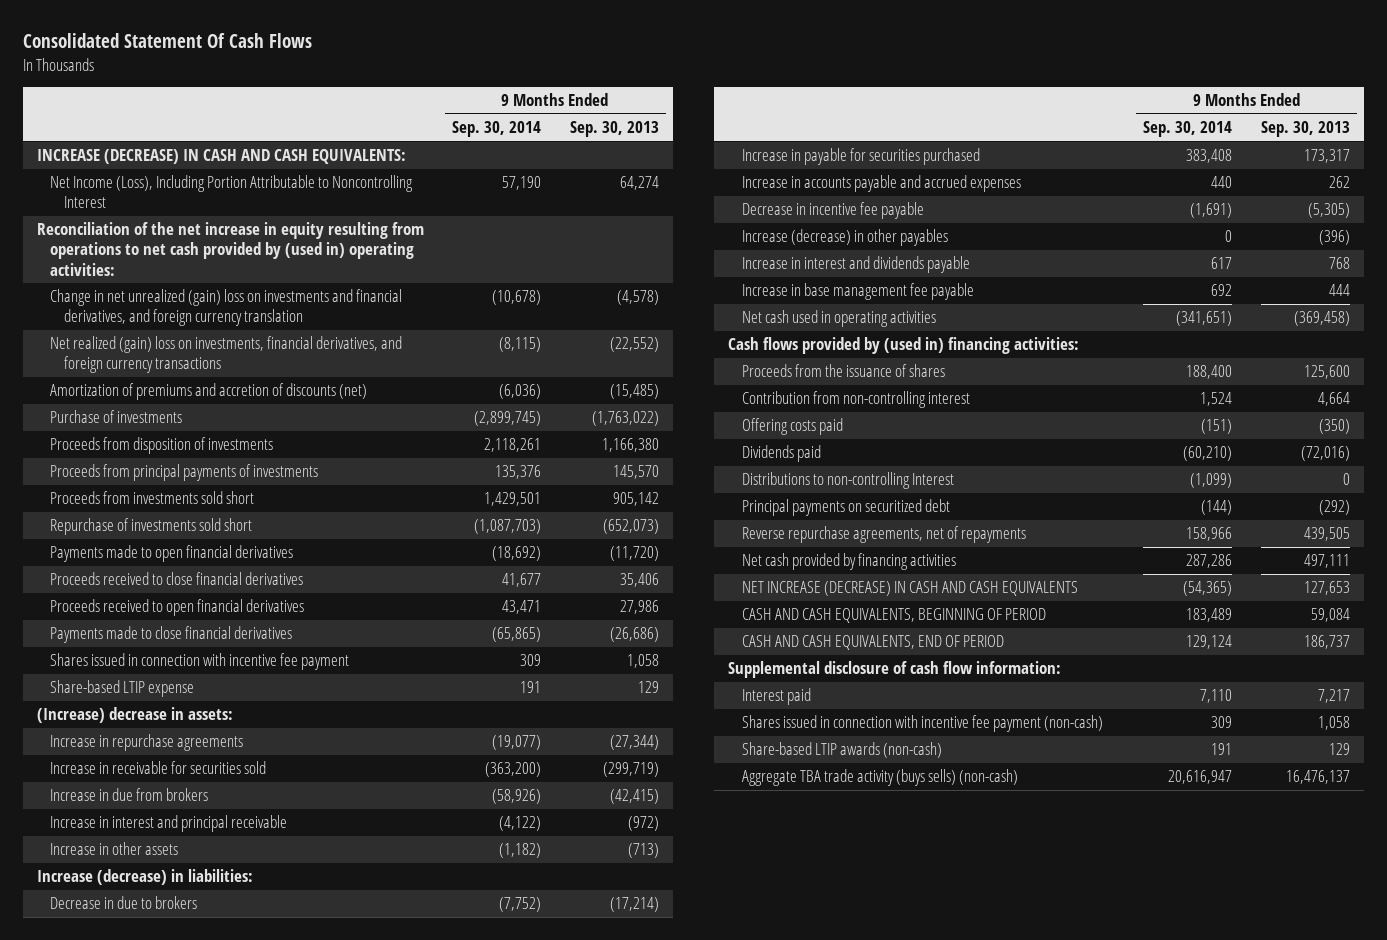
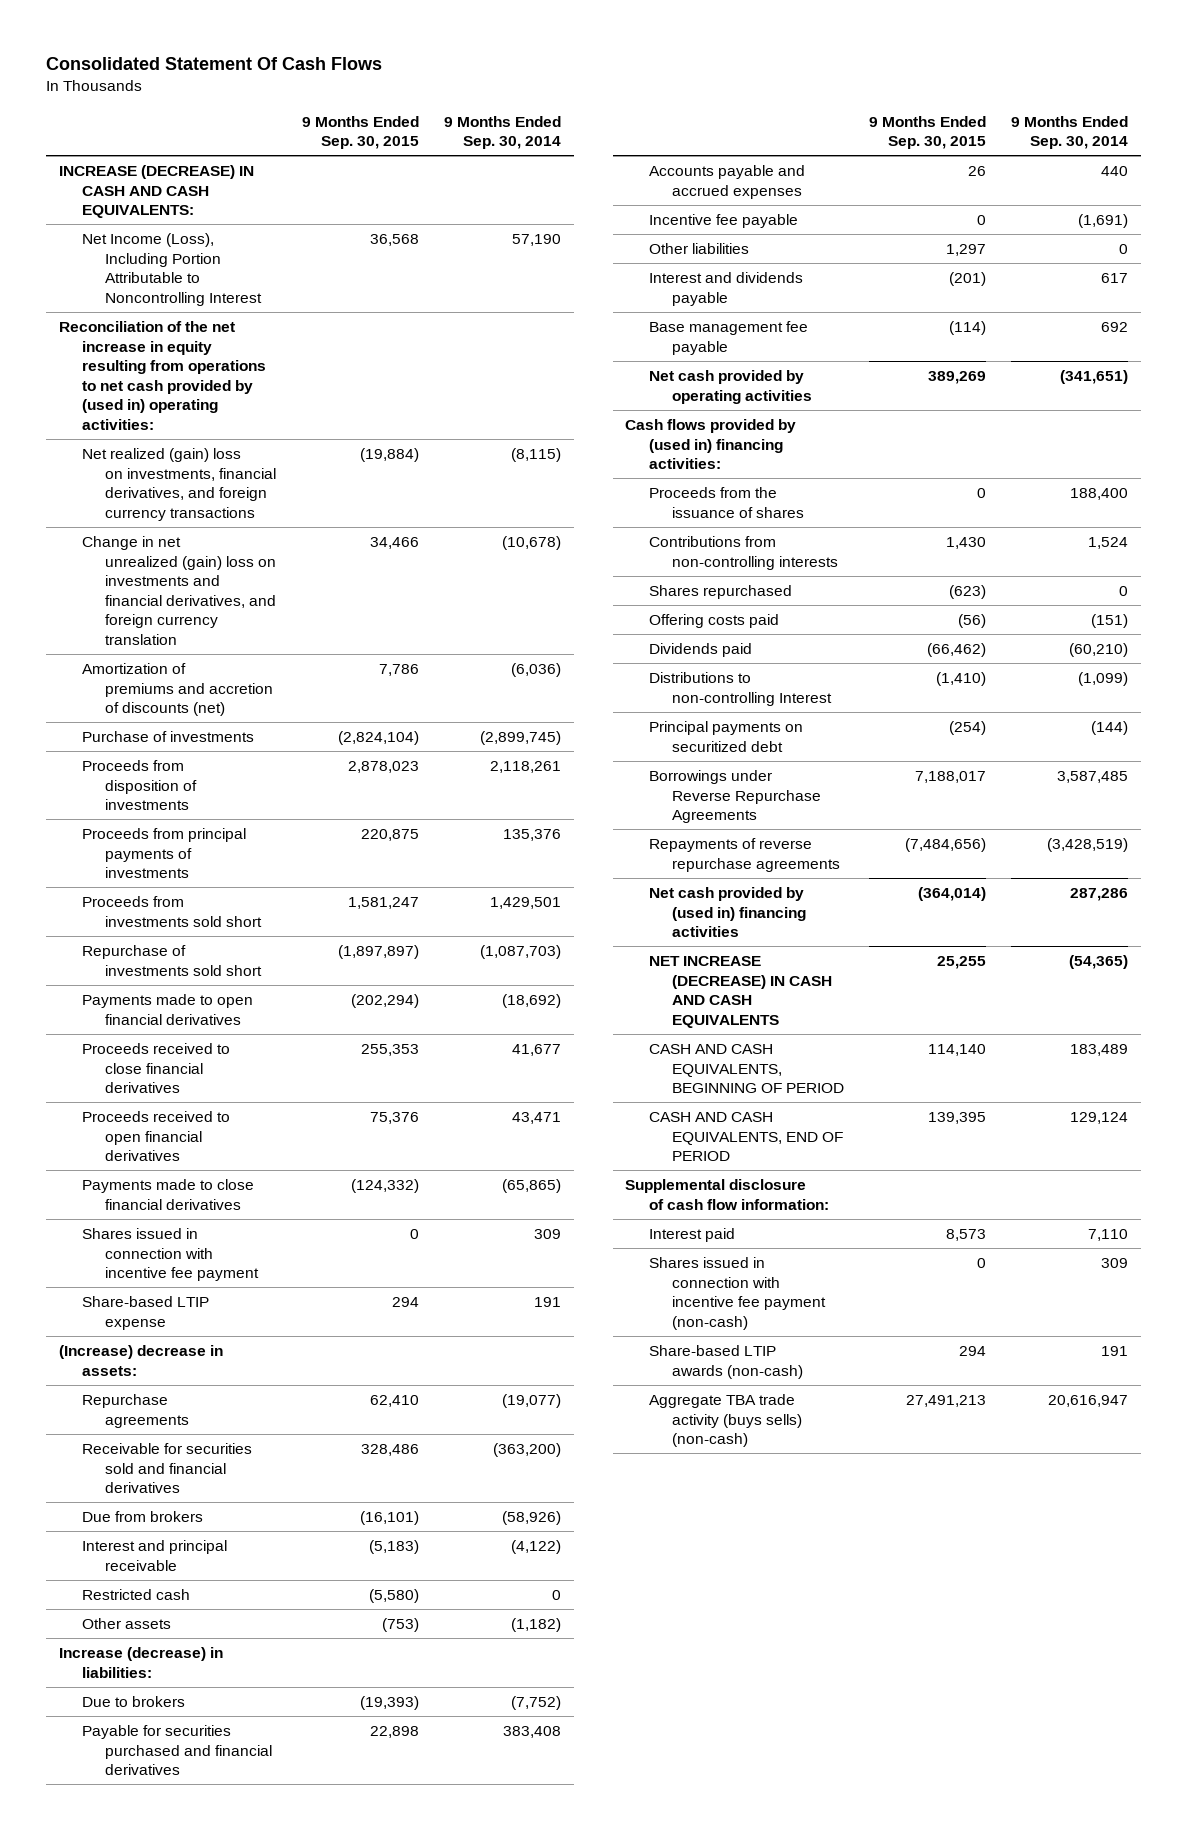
- | 9 Months Ended Sep. 30, 2014 | 9 Months Ended Sep. 30, 2013
+ | 9 Months Ended Sep. 30, 2015 | 9 Months Ended Sep. 30, 2014
moved down: Change in net unrealized (gain) loss on investments and financial derivatives, and foreign currency translation | 34,466 | (10,678)
- Increase in repurchase agreements | (19,077) | (27,344)
- Increase in receivable for securities sold | (363,200) | (299,719)
- Increase in due from brokers | (58,926) | (42,415)
- Increase in interest and principal receivable | (4,122) | (972)
- Increase in other assets | (1,182) | (713)
+ Repurchase agreements | 62,410 | (19,077)
+ Receivable for securities sold and financial derivatives | 328,486 | (363,200)
+ Due from brokers | (16,101) | (58,926)
+ Interest and principal receivable | (5,183) | (4,122)
+ Restricted cash | (5,580) | 0
+ Other assets | (753) | (1,182)
- Decrease in due to brokers | (7,752) | (17,214)
- Increase in payable for securities purchased | 383,408 | 173,317
- Increase in accounts payable and accrued expenses | 440 | 262
- Decrease in incentive fee payable | (1,691) | (5,305)
- Increase (decrease) in other payables | 0 | (396)
- Increase in interest and dividends payable | 617 | 768
- Increase in base management fee payable | 692 | 444
- Net cash used in operating activities | (341,651) | (369,458)
+ Due to brokers | (19,393) | (7,752)
+ Payable for securities purchased and financial derivatives | 22,898 | 383,408
+ Accounts payable and accrued expenses | 26 | 440
+ Incentive fee payable | 0 | (1,691)
+ Other liabilities | 1,297 | 0
+ Interest and dividends payable | (201) | 617
+ Base management fee payable | (114) | 692
+ Net cash provided by operating activities | 389,269 | (341,651)
- Contribution from non-controlling interest | 1,524 | 4,664
+ Contributions from non-controlling interests | 1,430 | 1,524
+ Shares repurchased | (623) | 0
- Reverse repurchase agreements, net of repayments | 158,966 | 439,505
- Net cash provided by financing activities | 287,286 | 497,111
+ Borrowings under Reverse Repurchase Agreements | 7,188,017 | 3,587,485
+ Repayments of reverse repurchase agreements | (7,484,656) | (3,428,519)
+ Net cash provided by (used in) financing activities | (364,014) | 287,286

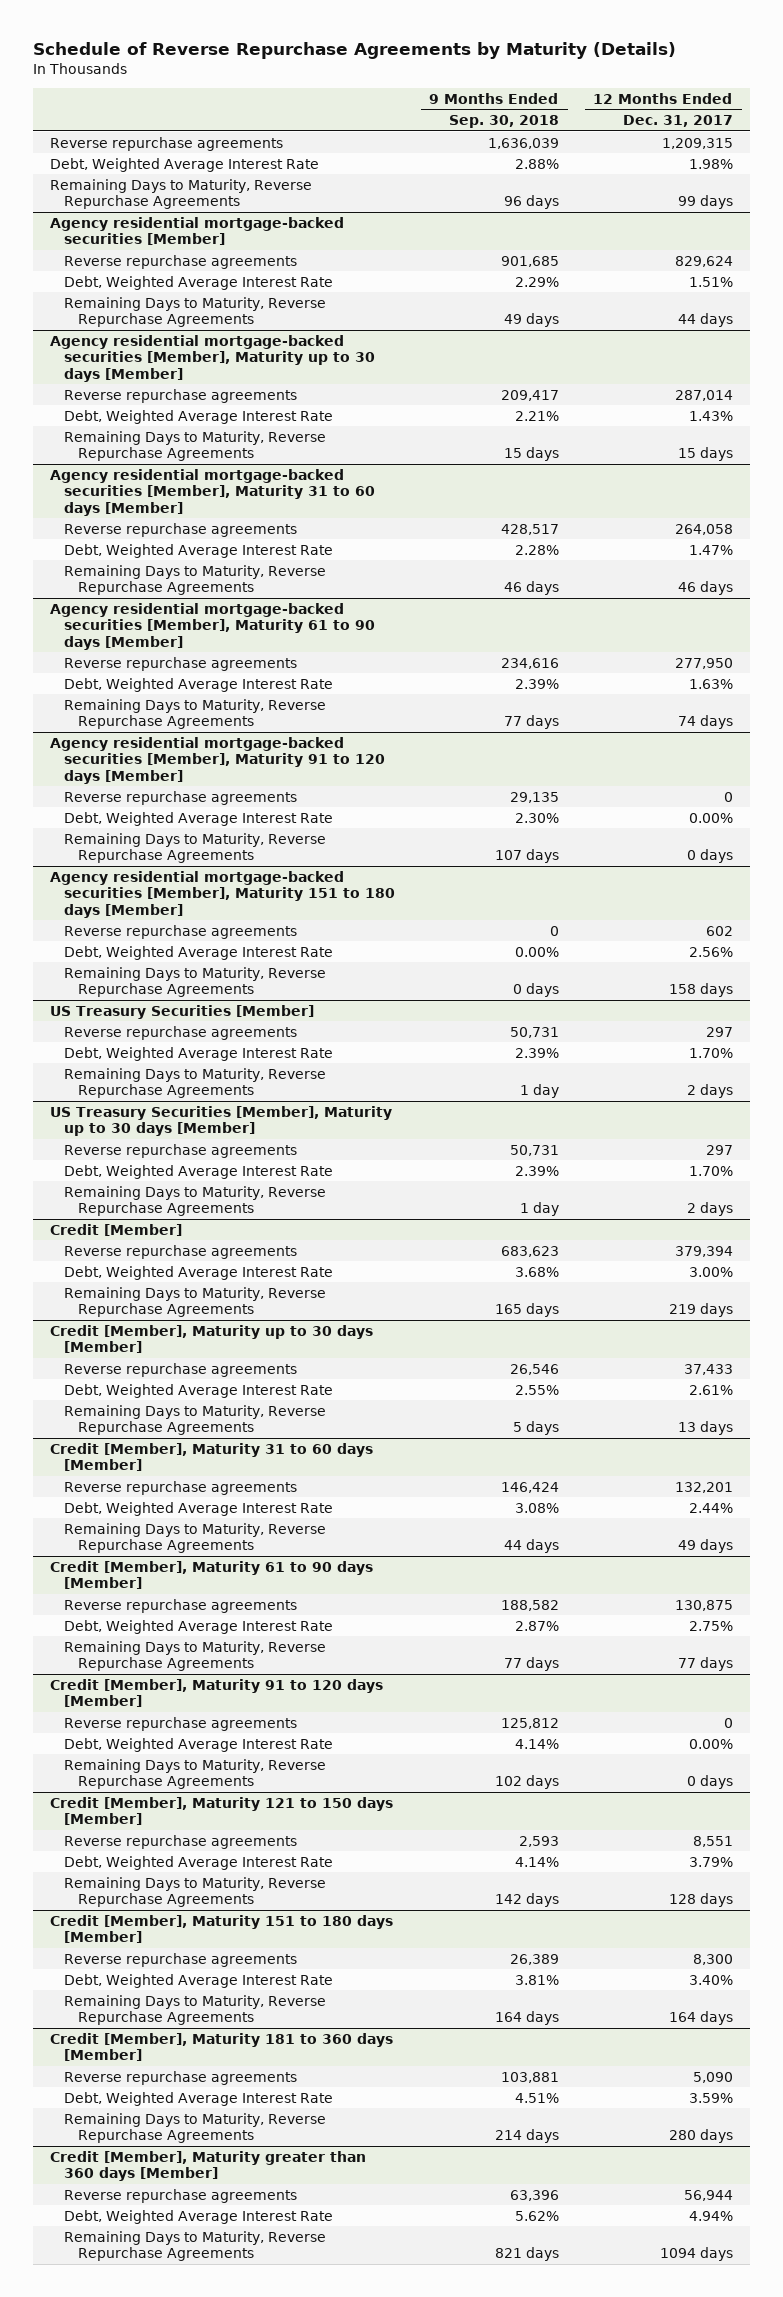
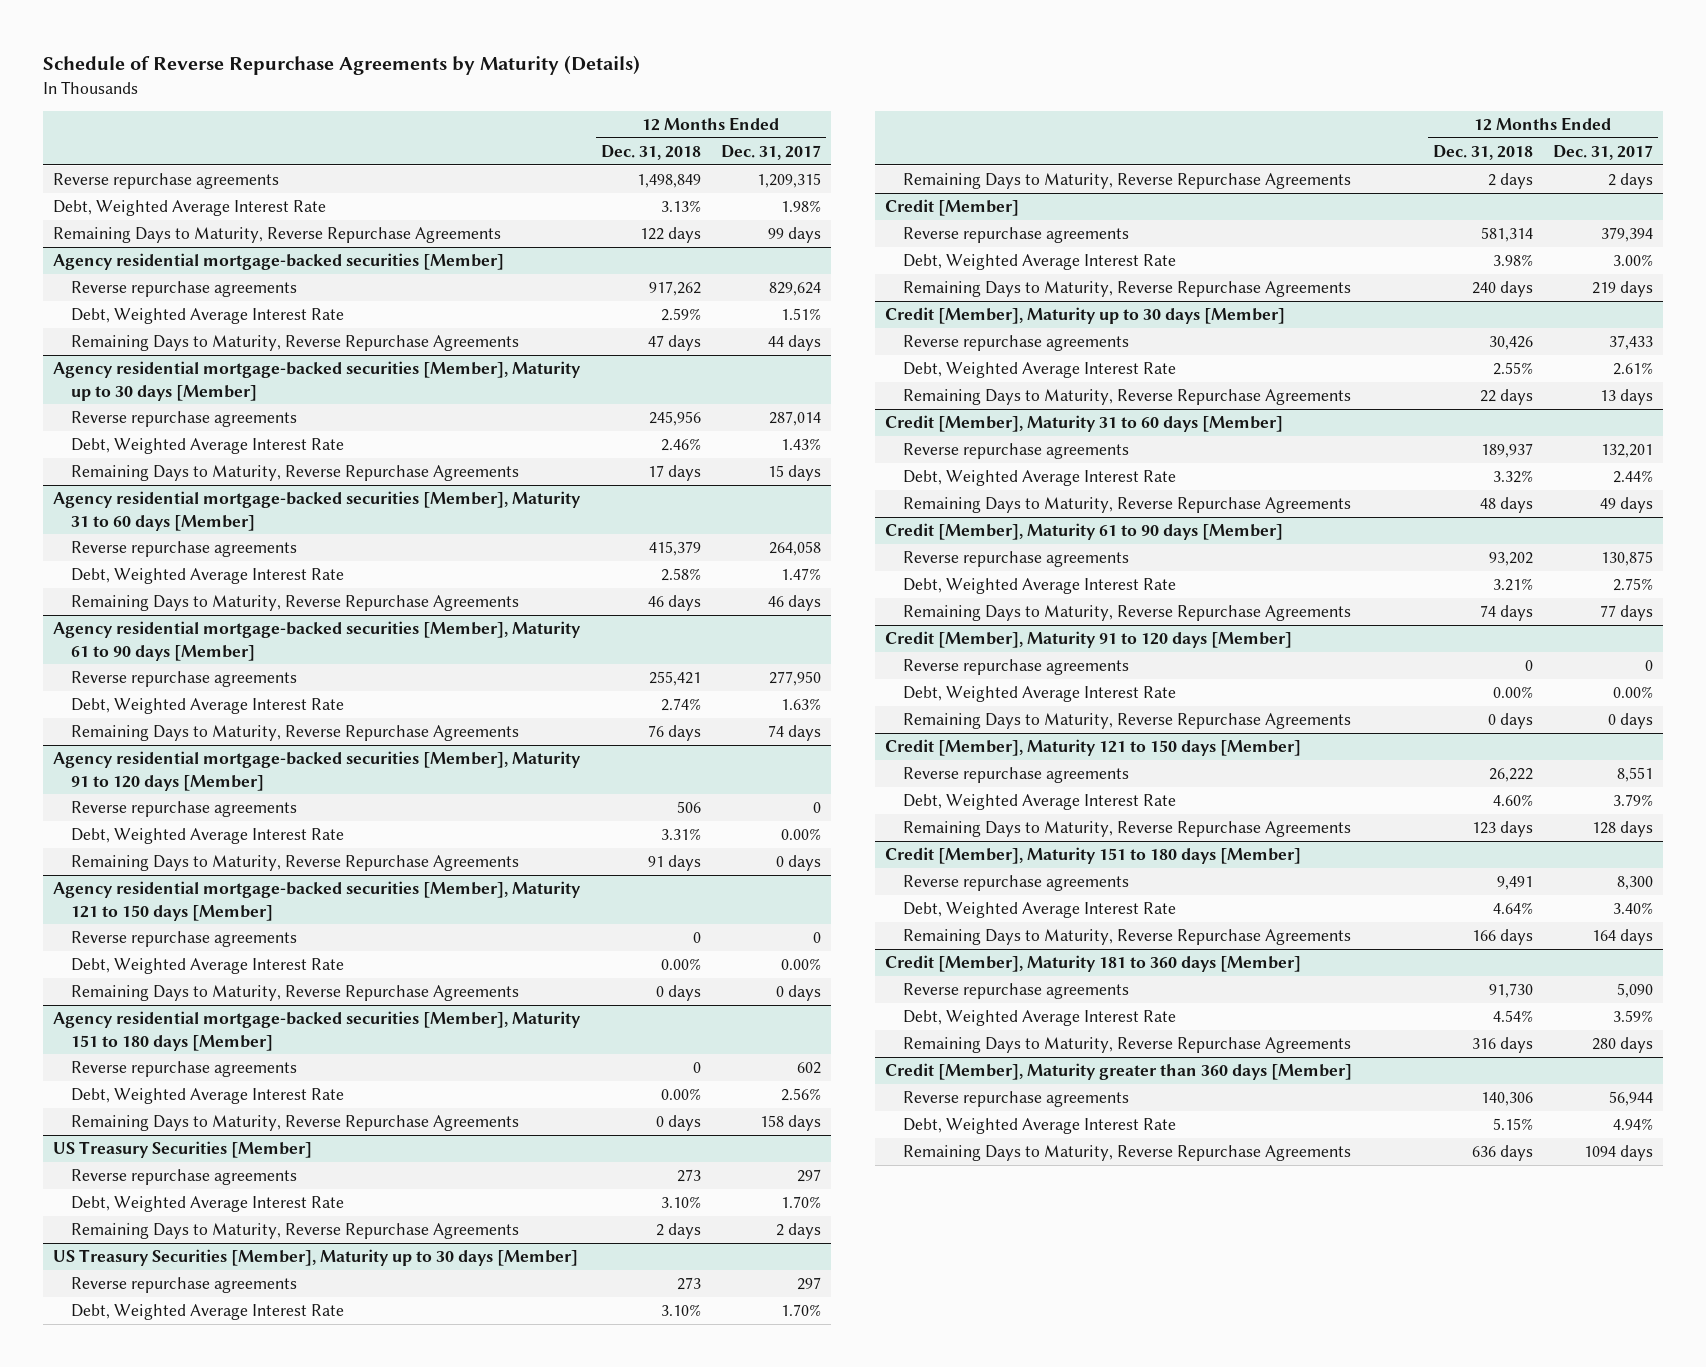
- | 9 Months Ended Sep. 30, 2018 | 12 Months Ended Dec. 31, 2017
+ | 12 Months Ended Dec. 31, 2018 | 12 Months Ended Dec. 31, 2017
+ Agency residential mortgage-backed securities [Member], Maturity 121 to 150 days [Member]
+ Reverse repurchase agreements | 0 | 0
+ Debt, Weighted Average Interest Rate | 0.00% | 0.00%
+ Remaining Days to Maturity, Reverse Repurchase Agreements | 0 days | 0 days

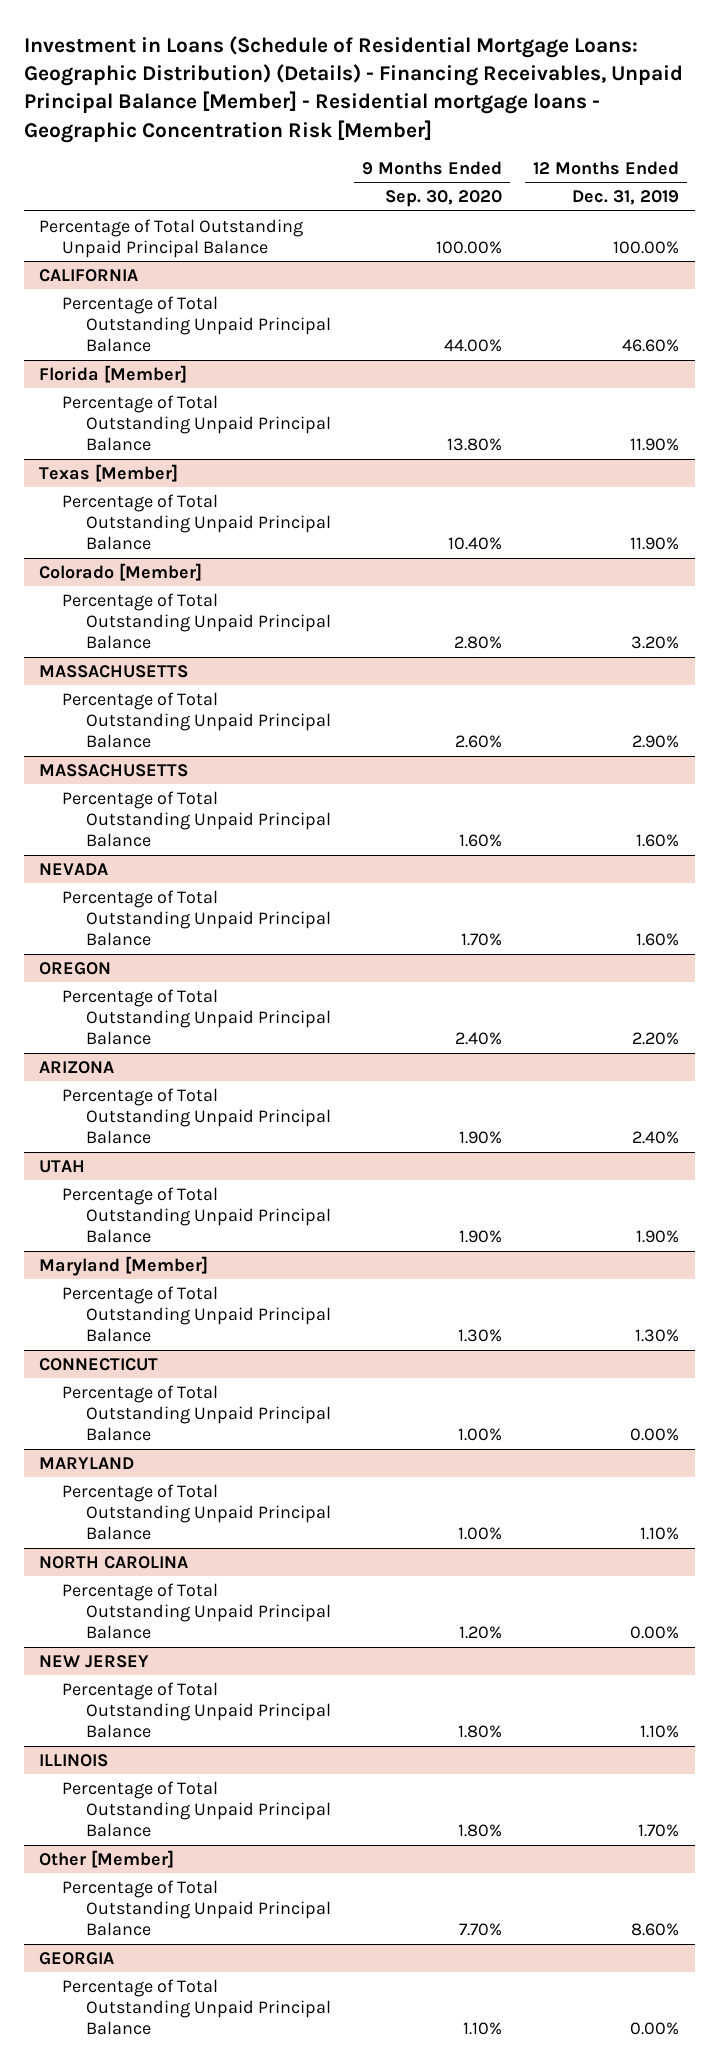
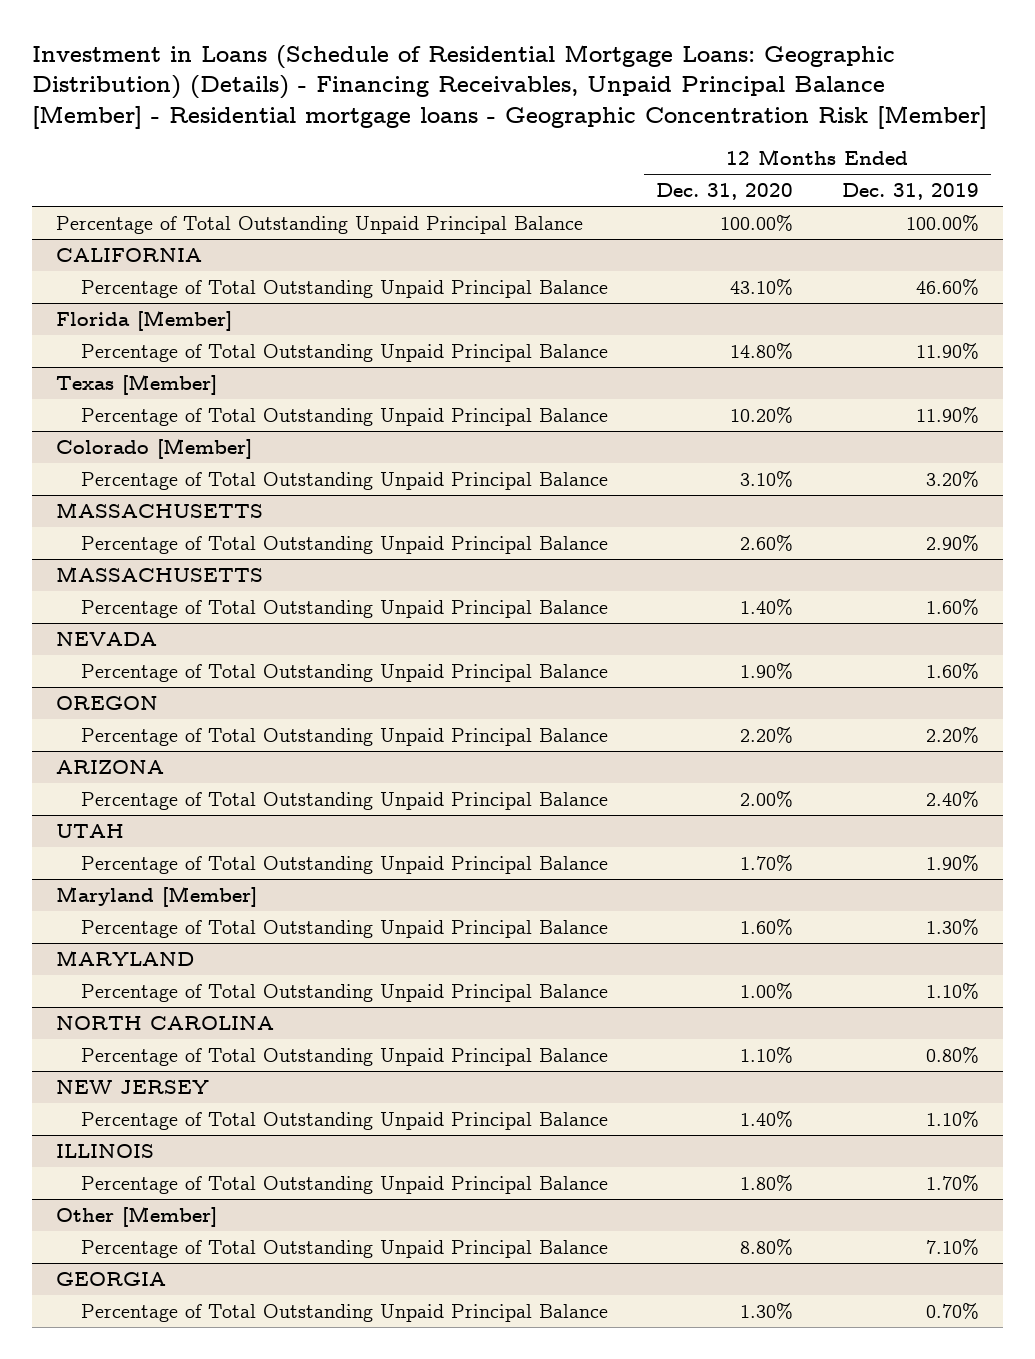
- | 9 Months Ended Sep. 30, 2020 | 12 Months Ended Dec. 31, 2019
+ | 12 Months Ended Dec. 31, 2020 | 12 Months Ended Dec. 31, 2019
- CONNECTICUT
- Percentage of Total Outstanding Unpaid Principal Balance | 1.00% | 0.00%
@ NORTH CAROLINA
- Percentage of Total Outstanding Unpaid Principal Balance | 1.20% | 0.00%
+ Percentage of Total Outstanding Unpaid Principal Balance | 1.10% | 0.80%
@ Other [Member]
- Percentage of Total Outstanding Unpaid Principal Balance | 7.70% | 8.60%
+ Percentage of Total Outstanding Unpaid Principal Balance | 8.80% | 7.10%
@ GEORGIA
- Percentage of Total Outstanding Unpaid Principal Balance | 1.10% | 0.00%
+ Percentage of Total Outstanding Unpaid Principal Balance | 1.30% | 0.70%

